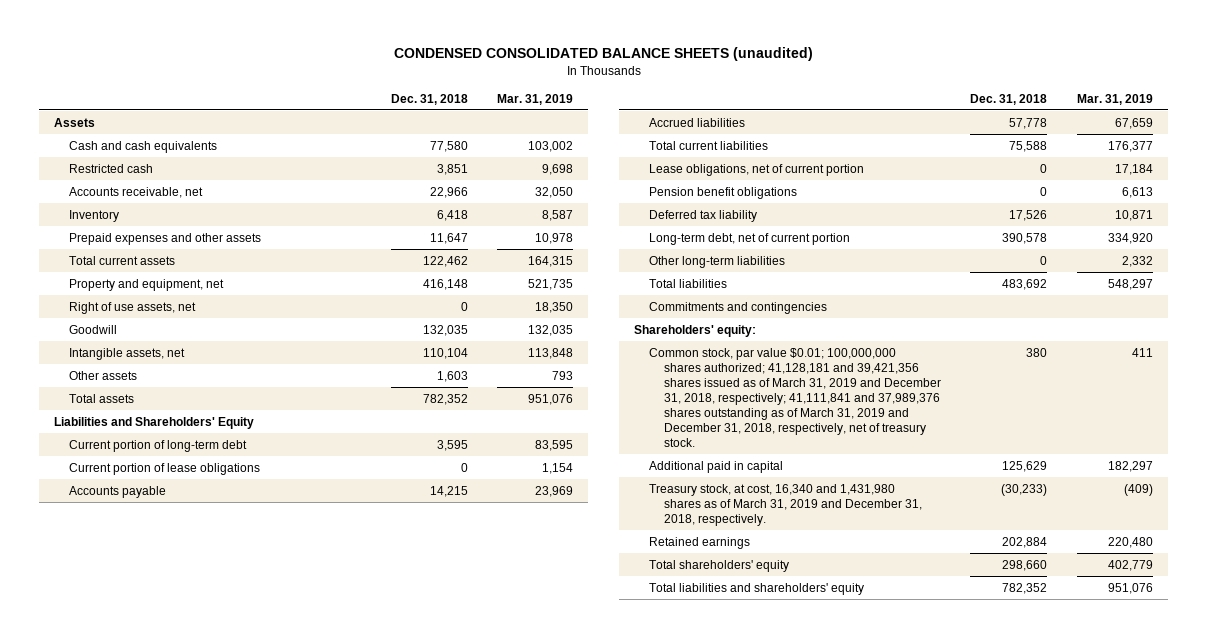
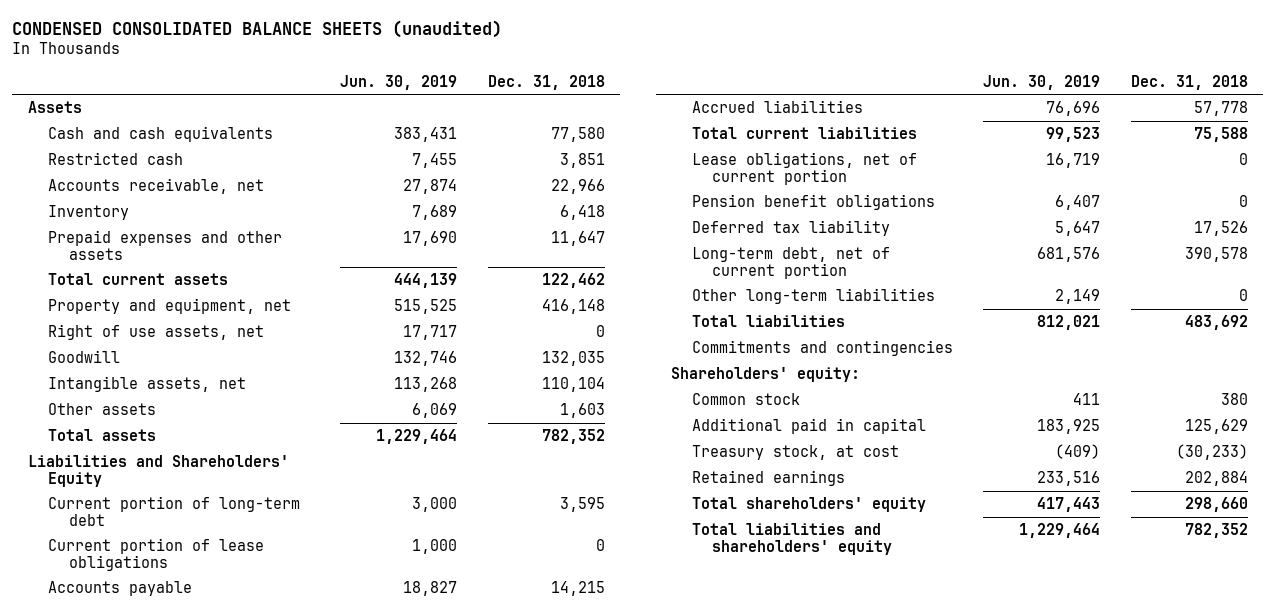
- | Dec. 31, 2018 | Mar. 31, 2019
+ | Jun. 30, 2019 | Dec. 31, 2018
- Common stock, par value $0.01; 100,000,000 shares authorized; 41,128,181 and 39,421,356 shares issued as of March 31, 2019 and December 31, 2018, respectively; 41,111,841 and 37,989,376 shares outstanding as of March 31, 2019 and December 31, 2018, respectively, net of treasury stock. | 380 | 411
+ Common stock | 411 | 380
- Treasury stock, at cost, 16,340 and 1,431,980 shares as of March 31, 2019 and December 31, 2018, respectively. | (30,233) | (409)
+ Treasury stock, at cost | (409) | (30,233)

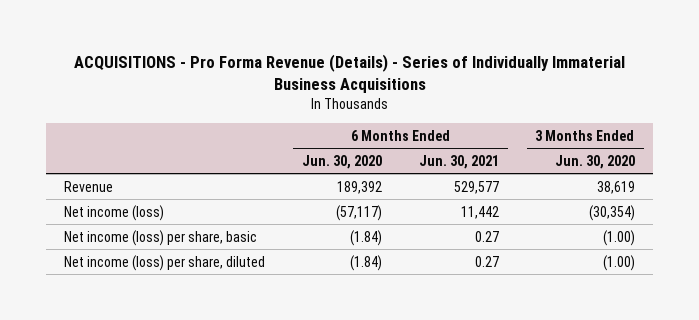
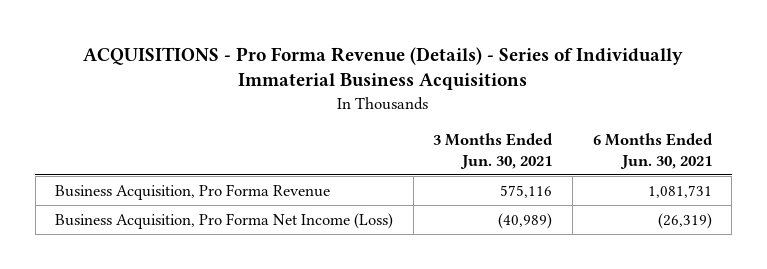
- | 6 Months Ended Jun. 30, 2020 | 6 Months Ended Jun. 30, 2021 | 3 Months Ended Jun. 30, 2020
+ | 3 Months Ended Jun. 30, 2021 | 6 Months Ended Jun. 30, 2021
- Revenue | 189,392 | 529,577 | 38,619
- Net income (loss) | (57,117) | 11,442 | (30,354)
- Net income (loss) per share, basic | (1.84) | 0.27 | (1.00)
- Net income (loss) per share, diluted | (1.84) | 0.27 | (1.00)
+ Business Acquisition, Pro Forma Revenue | 575,116 | 1,081,731
+ Business Acquisition, Pro Forma Net Income (Loss) | (40,989) | (26,319)

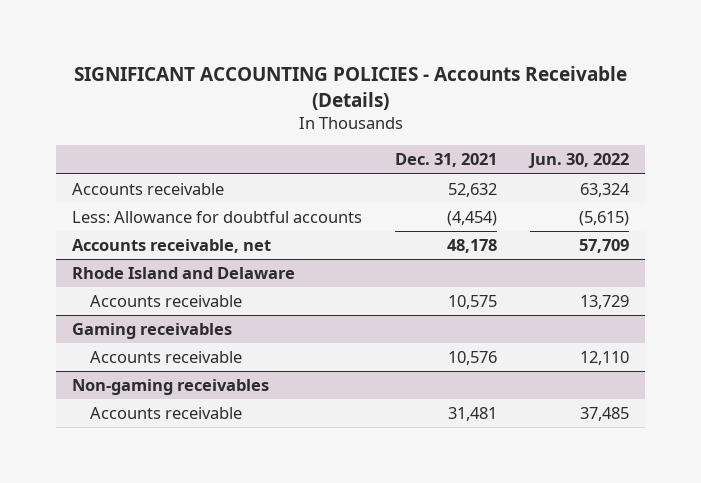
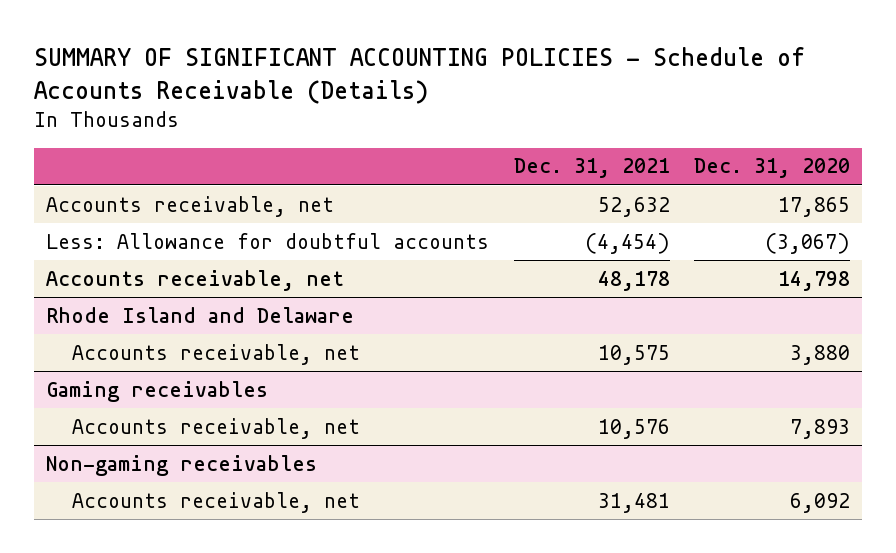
- SIGNIFICANT ACCOUNTING POLICIES - Accounts Receivable (Details)
+ SUMMARY OF SIGNIFICANT ACCOUNTING POLICIES - Schedule of Accounts Receivable (Details)
- | Dec. 31, 2021 | Jun. 30, 2022
+ | Dec. 31, 2021 | Dec. 31, 2020
- Accounts receivable | 52,632 | 63,324
+ Accounts receivable, net | 52,632 | 17,865
@ Rhode Island and Delaware
- Accounts receivable | 10,575 | 13,729
+ Accounts receivable, net | 10,575 | 3,880
@ Gaming receivables
- Accounts receivable | 10,576 | 12,110
+ Accounts receivable, net | 10,576 | 7,893
@ Non-gaming receivables
- Accounts receivable | 31,481 | 37,485
+ Accounts receivable, net | 31,481 | 6,092

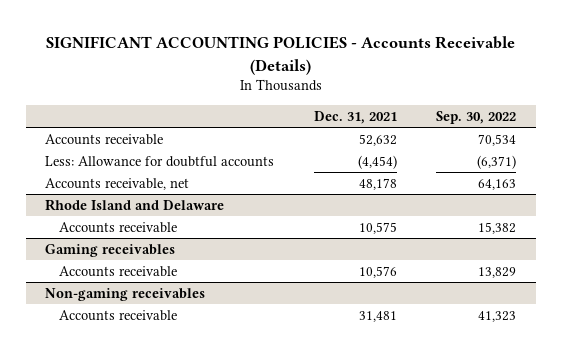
- SUMMARY OF SIGNIFICANT ACCOUNTING POLICIES - Schedule of Accounts Receivable (Details)
+ SIGNIFICANT ACCOUNTING POLICIES - Accounts Receivable (Details)
- | Dec. 31, 2021 | Dec. 31, 2020
+ | Dec. 31, 2021 | Sep. 30, 2022
- Accounts receivable, net | 52,632 | 17,865
+ Accounts receivable | 52,632 | 70,534
@ Rhode Island and Delaware
- Accounts receivable, net | 10,575 | 3,880
+ Accounts receivable | 10,575 | 15,382
@ Gaming receivables
- Accounts receivable, net | 10,576 | 7,893
+ Accounts receivable | 10,576 | 13,829
@ Non-gaming receivables
- Accounts receivable, net | 31,481 | 6,092
+ Accounts receivable | 31,481 | 41,323

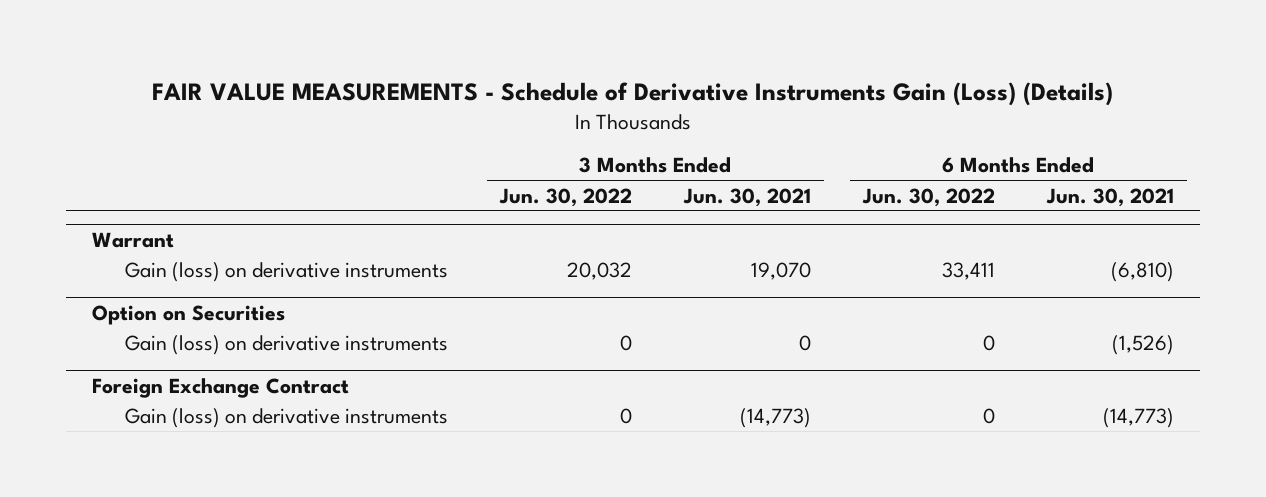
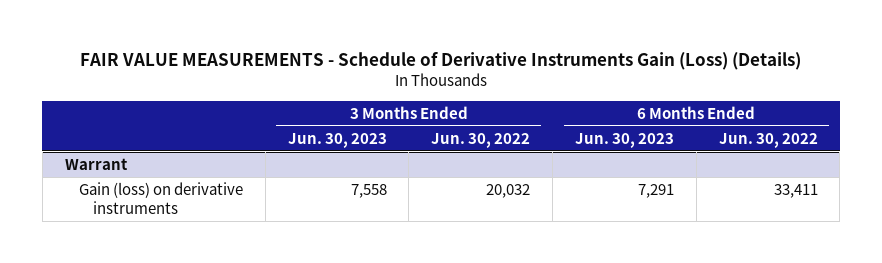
- | 3 Months Ended Jun. 30, 2022 | 3 Months Ended Jun. 30, 2021 | 6 Months Ended Jun. 30, 2022 | 6 Months Ended Jun. 30, 2021
+ | 3 Months Ended Jun. 30, 2023 | 3 Months Ended Jun. 30, 2022 | 6 Months Ended Jun. 30, 2023 | 6 Months Ended Jun. 30, 2022
- Option on Securities
- Gain (loss) on derivative instruments | 0 | 0 | 0 | (1,526)
- Foreign Exchange Contract
- Gain (loss) on derivative instruments | 0 | (14,773) | 0 | (14,773)

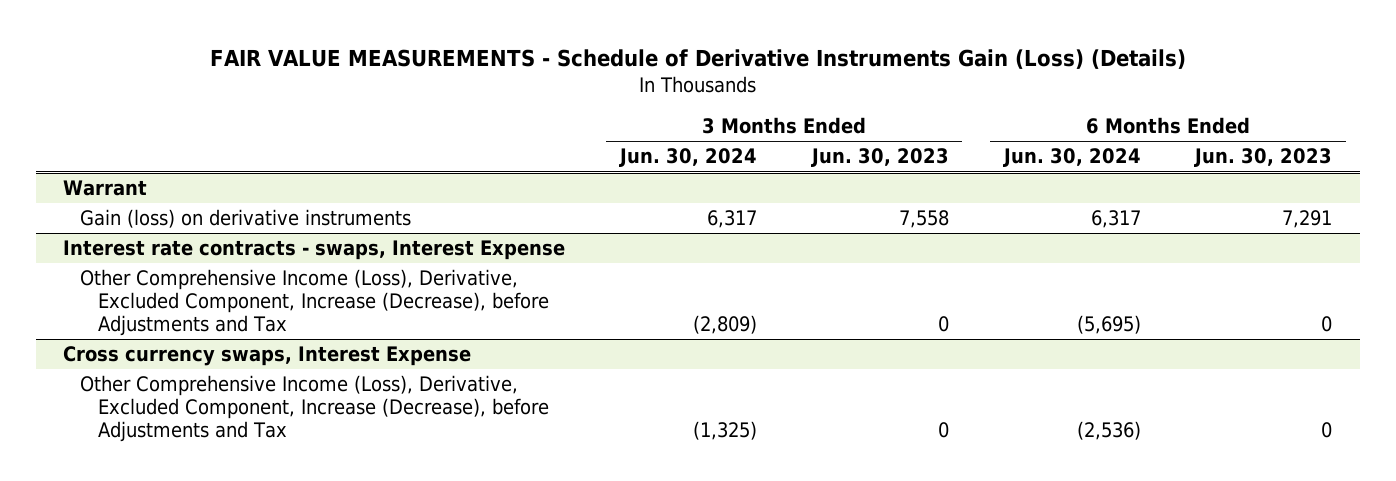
- | 3 Months Ended Jun. 30, 2023 | 3 Months Ended Jun. 30, 2022 | 6 Months Ended Jun. 30, 2023 | 6 Months Ended Jun. 30, 2022
+ | 3 Months Ended Jun. 30, 2024 | 3 Months Ended Jun. 30, 2023 | 6 Months Ended Jun. 30, 2024 | 6 Months Ended Jun. 30, 2023
+ Interest rate contracts - swaps, Interest Expense
+ Other Comprehensive Income (Loss), Derivative, Excluded Component, Increase (Decrease), before Adjustments and Tax | (2,809) | 0 | (5,695) | 0
+ Cross currency swaps, Interest Expense
+ Other Comprehensive Income (Loss), Derivative, Excluded Component, Increase (Decrease), before Adjustments and Tax | (1,325) | 0 | (2,536) | 0

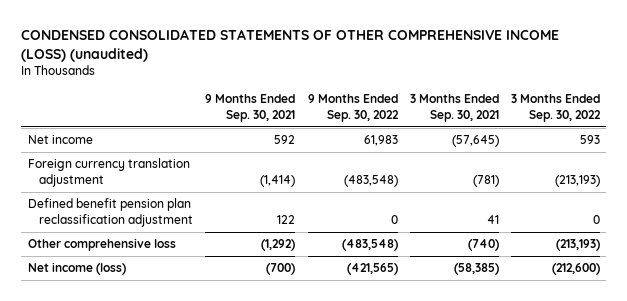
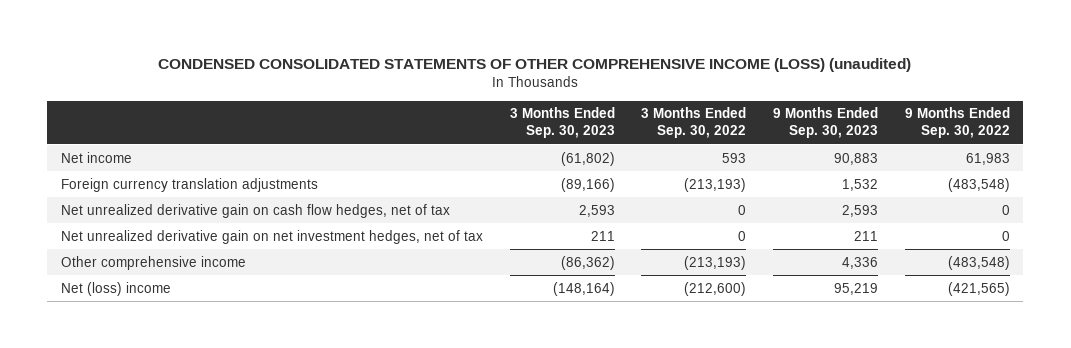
- | 9 Months Ended Sep. 30, 2021 | 9 Months Ended Sep. 30, 2022 | 3 Months Ended Sep. 30, 2021 | 3 Months Ended Sep. 30, 2022
+ | 3 Months Ended Sep. 30, 2023 | 3 Months Ended Sep. 30, 2022 | 9 Months Ended Sep. 30, 2023 | 9 Months Ended Sep. 30, 2022
- Foreign currency translation adjustment | (1,414) | (483,548) | (781) | (213,193)
- Defined benefit pension plan reclassification adjustment | 122 | 0 | 41 | 0
- Other comprehensive loss | (1,292) | (483,548) | (740) | (213,193)
- Net income (loss) | (700) | (421,565) | (58,385) | (212,600)
+ Foreign currency translation adjustments | (89,166) | (213,193) | 1,532 | (483,548)
+ Net unrealized derivative gain on cash flow hedges, net of tax | 2,593 | 0 | 2,593 | 0
+ Net unrealized derivative gain on net investment hedges, net of tax | 211 | 0 | 211 | 0
+ Other comprehensive income | (86,362) | (213,193) | 4,336 | (483,548)
+ Net (loss) income | (148,164) | (212,600) | 95,219 | (421,565)

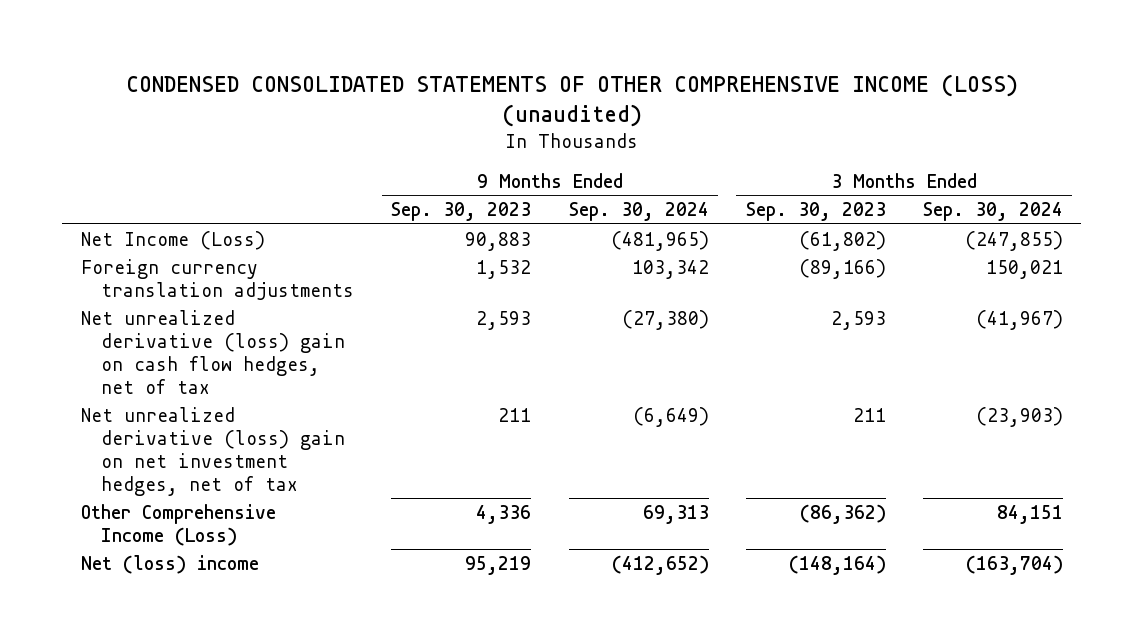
- | 3 Months Ended Sep. 30, 2023 | 3 Months Ended Sep. 30, 2022 | 9 Months Ended Sep. 30, 2023 | 9 Months Ended Sep. 30, 2022
+ | 9 Months Ended Sep. 30, 2023 | 9 Months Ended Sep. 30, 2024 | 3 Months Ended Sep. 30, 2023 | 3 Months Ended Sep. 30, 2024
- Net income | (61,802) | 593 | 90,883 | 61,983
+ Net Income (Loss) | 90,883 | (481,965) | (61,802) | (247,855)
- Net unrealized derivative gain on cash flow hedges, net of tax | 2,593 | 0 | 2,593 | 0
- Net unrealized derivative gain on net investment hedges, net of tax | 211 | 0 | 211 | 0
- Other comprehensive income | (86,362) | (213,193) | 4,336 | (483,548)
+ Net unrealized derivative (loss) gain on cash flow hedges, net of tax | 2,593 | (27,380) | 2,593 | (41,967)
+ Net unrealized derivative (loss) gain on net investment hedges, net of tax | 211 | (6,649) | 211 | (23,903)
+ Other Comprehensive Income (Loss) | 4,336 | 69,313 | (86,362) | 84,151

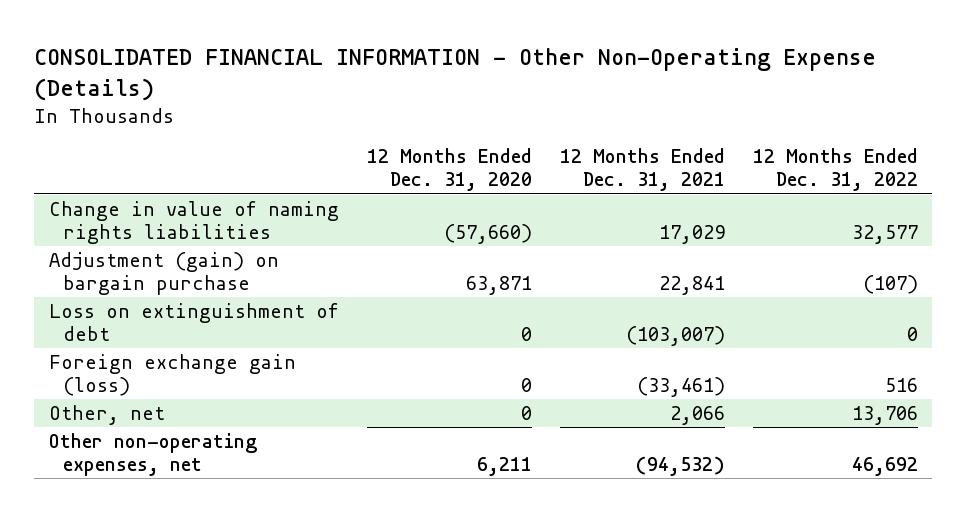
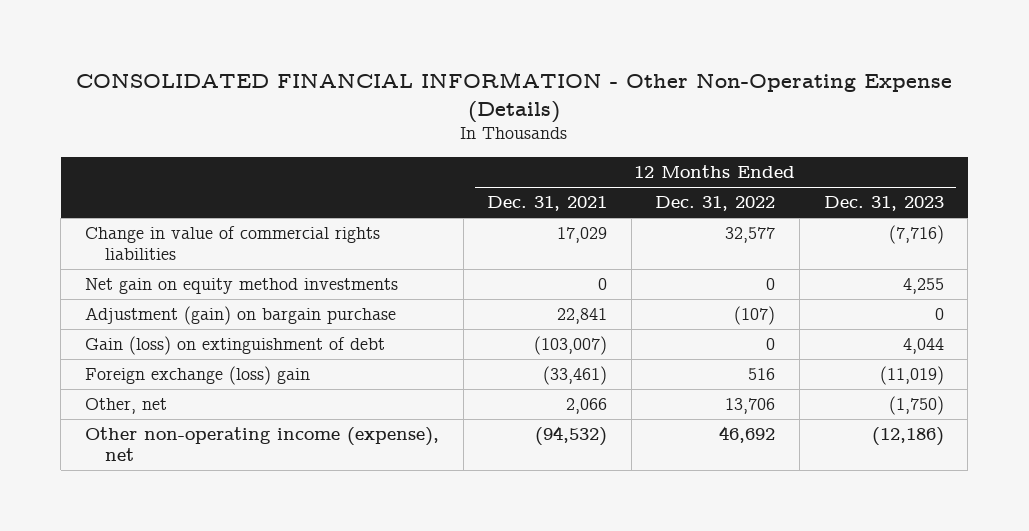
- | 12 Months Ended Dec. 31, 2020 | 12 Months Ended Dec. 31, 2021 | 12 Months Ended Dec. 31, 2022
+ | 12 Months Ended Dec. 31, 2021 | 12 Months Ended Dec. 31, 2022 | 12 Months Ended Dec. 31, 2023
- Change in value of naming rights liabilities | (57,660) | 17,029 | 32,577
+ Change in value of commercial rights liabilities | 17,029 | 32,577 | (7,716)
+ Net gain on equity method investments | 0 | 0 | 4,255
- Loss on extinguishment of debt | 0 | (103,007) | 0
- Foreign exchange gain (loss) | 0 | (33,461) | 516
+ Gain (loss) on extinguishment of debt | (103,007) | 0 | 4,044
+ Foreign exchange (loss) gain | (33,461) | 516 | (11,019)
- Other non-operating expenses, net | 6,211 | (94,532) | 46,692
+ Other non-operating income (expense), net | (94,532) | 46,692 | (12,186)

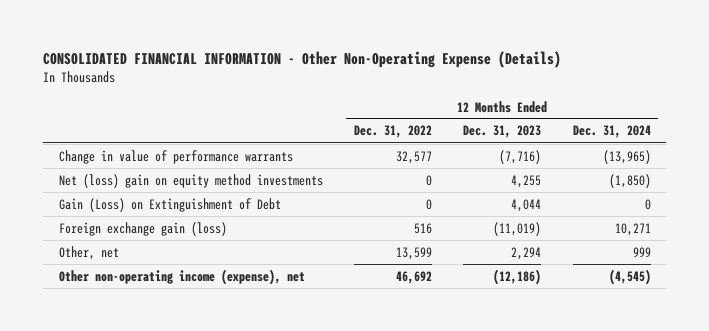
- | 12 Months Ended Dec. 31, 2021 | 12 Months Ended Dec. 31, 2022 | 12 Months Ended Dec. 31, 2023
+ | 12 Months Ended Dec. 31, 2022 | 12 Months Ended Dec. 31, 2023 | 12 Months Ended Dec. 31, 2024
- Change in value of commercial rights liabilities | 17,029 | 32,577 | (7,716)
- Net gain on equity method investments | 0 | 0 | 4,255
- Adjustment (gain) on bargain purchase | 22,841 | (107) | 0
- Gain (loss) on extinguishment of debt | (103,007) | 0 | 4,044
- Foreign exchange (loss) gain | (33,461) | 516 | (11,019)
- Other, net | 2,066 | 13,706 | (1,750)
+ Change in value of performance warrants | 32,577 | (7,716) | (13,965)
+ Net (loss) gain on equity method investments | 0 | 4,255 | (1,850)
+ Gain (Loss) on Extinguishment of Debt | 0 | 4,044 | 0
+ Foreign exchange gain (loss) | 516 | (11,019) | 10,271
+ Other, net | 13,599 | 2,294 | 999

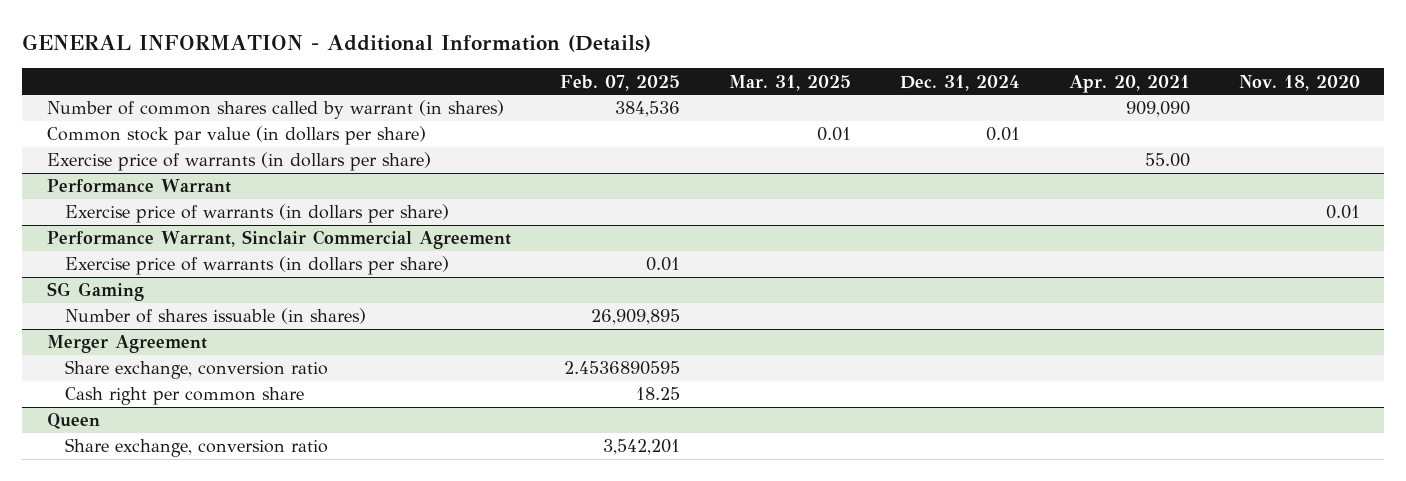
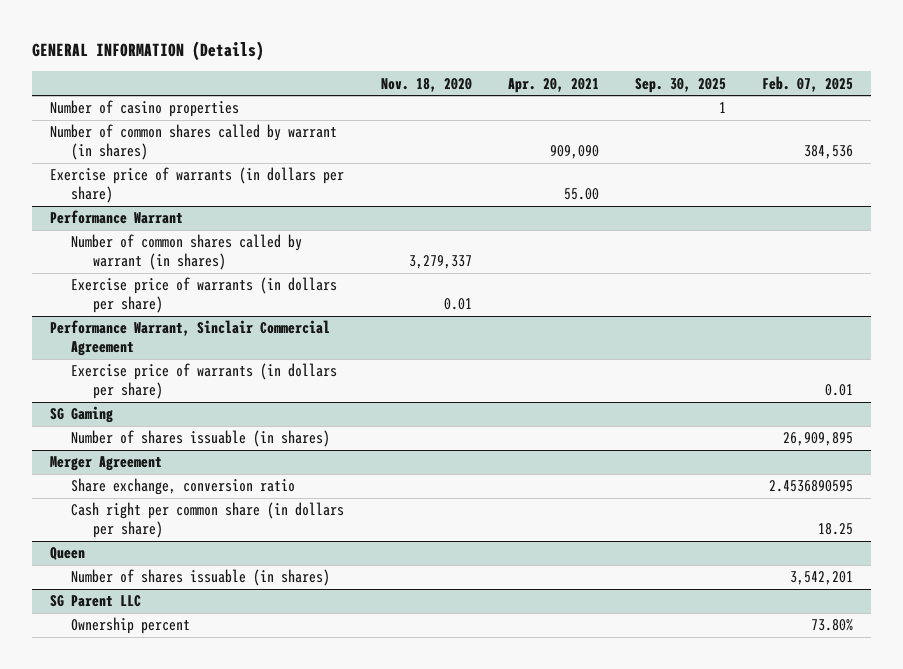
- GENERAL INFORMATION - Additional Information (Details)
+ GENERAL INFORMATION (Details)
- | Feb. 07, 2025 | Mar. 31, 2025 | Dec. 31, 2024 | Apr. 20, 2021 | Nov. 18, 2020
+ | Nov. 18, 2020 | Apr. 20, 2021 | Sep. 30, 2025 | Feb. 07, 2025
+ Number of casino properties | | | 1 |
- Common stock par value (in dollars per share) | | 0.01 | 0.01 | |
@ Performance Warrant
+ Number of common shares called by warrant (in shares) | 3,279,337 | | |
@ Merger Agreement
- Cash right per common share | 18.25 | | | |
+ Cash right per common share (in dollars per share) | | | | 18.25
@ Queen
- Share exchange, conversion ratio | 3,542,201 | | | |
+ Number of shares issuable (in shares) | | | | 3,542,201
+ SG Parent LLC
+ Ownership percent | | | | 73.80%

